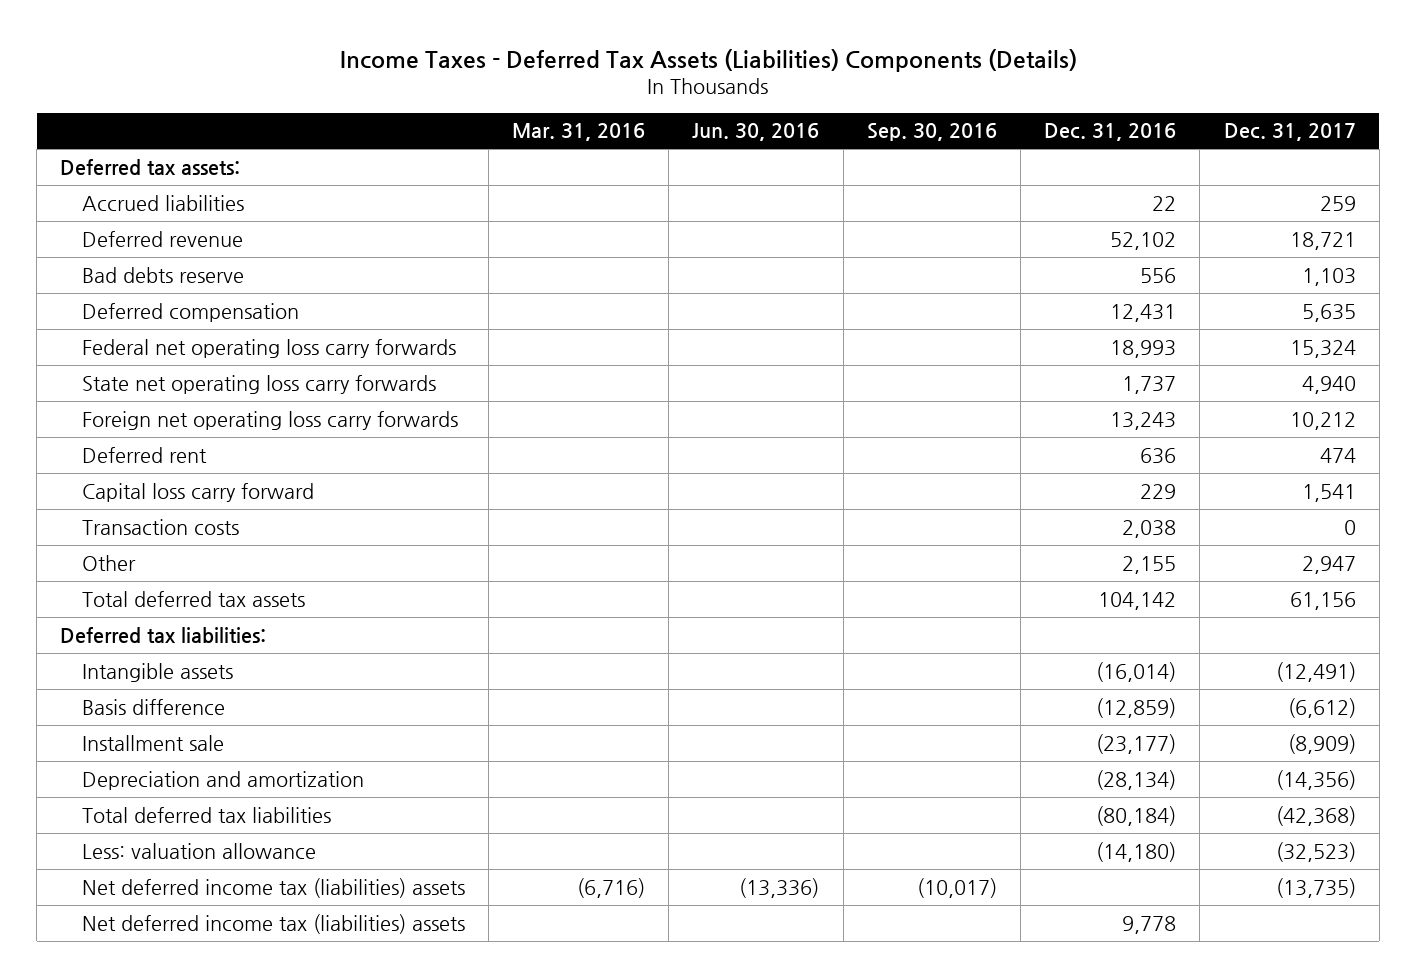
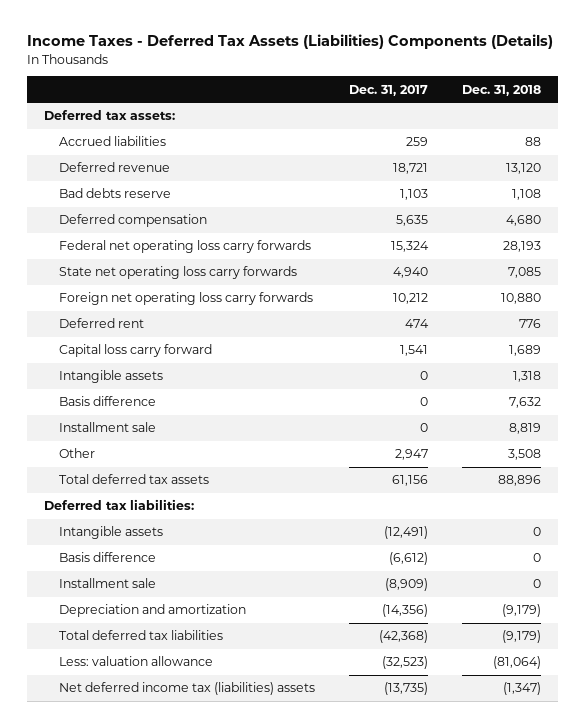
- | Mar. 31, 2016 | Jun. 30, 2016 | Sep. 30, 2016 | Dec. 31, 2016 | Dec. 31, 2017
+ | Dec. 31, 2017 | Dec. 31, 2018
- Transaction costs | | | | 2,038 | 0
+ Intangible assets | 0 | 1,318
+ Basis difference | 0 | 7,632
+ Installment sale | 0 | 8,819
- Net deferred income tax (liabilities) assets | | | | 9,778 |

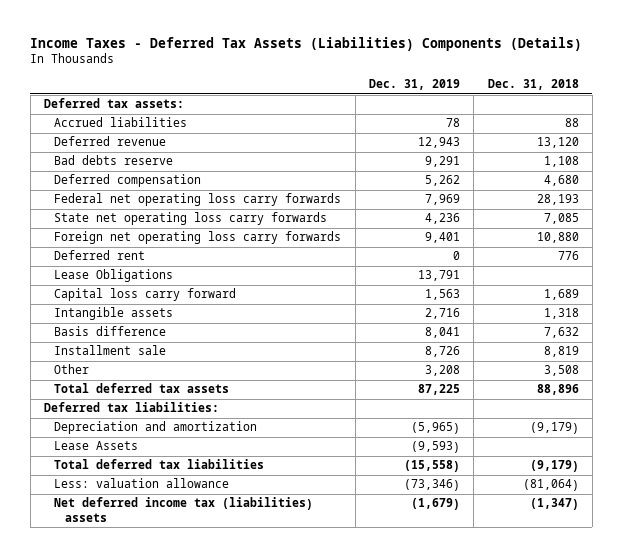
- | Dec. 31, 2017 | Dec. 31, 2018
+ | Dec. 31, 2019 | Dec. 31, 2018
+ Lease Obligations | 13,791 |
- Intangible assets | (12,491) | 0
- Basis difference | (6,612) | 0
- Installment sale | (8,909) | 0
+ Lease Assets | (9,593) |

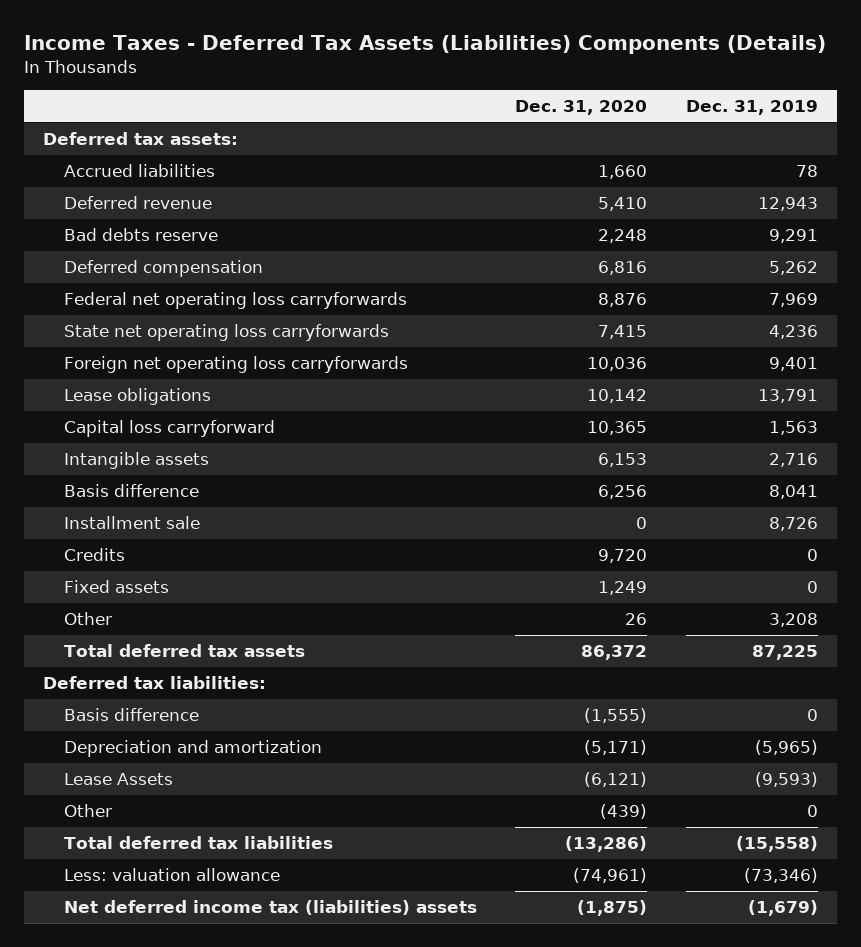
- | Dec. 31, 2019 | Dec. 31, 2018
+ | Dec. 31, 2020 | Dec. 31, 2019
- Federal net operating loss carry forwards | 7,969 | 28,193
- State net operating loss carry forwards | 4,236 | 7,085
- Foreign net operating loss carry forwards | 9,401 | 10,880
- Deferred rent | 0 | 776
- Lease Obligations | 13,791 |
- Capital loss carry forward | 1,563 | 1,689
+ Federal net operating loss carryforwards | 8,876 | 7,969
+ State net operating loss carryforwards | 7,415 | 4,236
+ Foreign net operating loss carryforwards | 10,036 | 9,401
+ Lease obligations | 10,142 | 13,791
+ Capital loss carryforward | 10,365 | 1,563
+ Credits | 9,720 | 0
+ Fixed assets | 1,249 | 0
+ Basis difference | (1,555) | 0
+ Other | (439) | 0

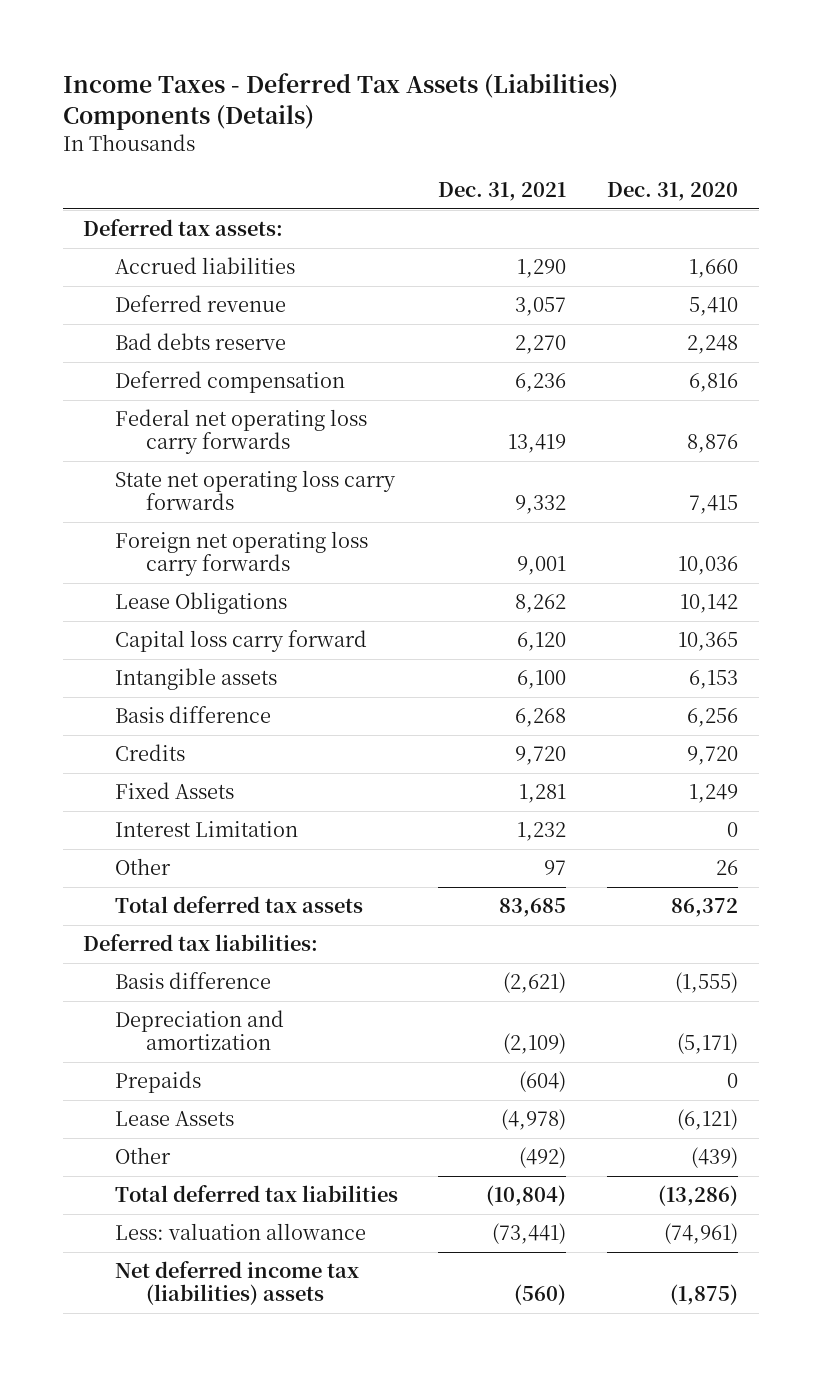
- | Dec. 31, 2020 | Dec. 31, 2019
+ | Dec. 31, 2021 | Dec. 31, 2020
- Federal net operating loss carryforwards | 8,876 | 7,969
- State net operating loss carryforwards | 7,415 | 4,236
- Foreign net operating loss carryforwards | 10,036 | 9,401
- Lease obligations | 10,142 | 13,791
- Capital loss carryforward | 10,365 | 1,563
+ Federal net operating loss carry forwards | 13,419 | 8,876
+ State net operating loss carry forwards | 9,332 | 7,415
+ Foreign net operating loss carry forwards | 9,001 | 10,036
+ Lease Obligations | 8,262 | 10,142
+ Capital loss carry forward | 6,120 | 10,365
- Installment sale | 0 | 8,726
- Fixed assets | 1,249 | 0
+ Fixed Assets | 1,281 | 1,249
+ Interest Limitation | 1,232 | 0
+ Prepaids | (604) | 0

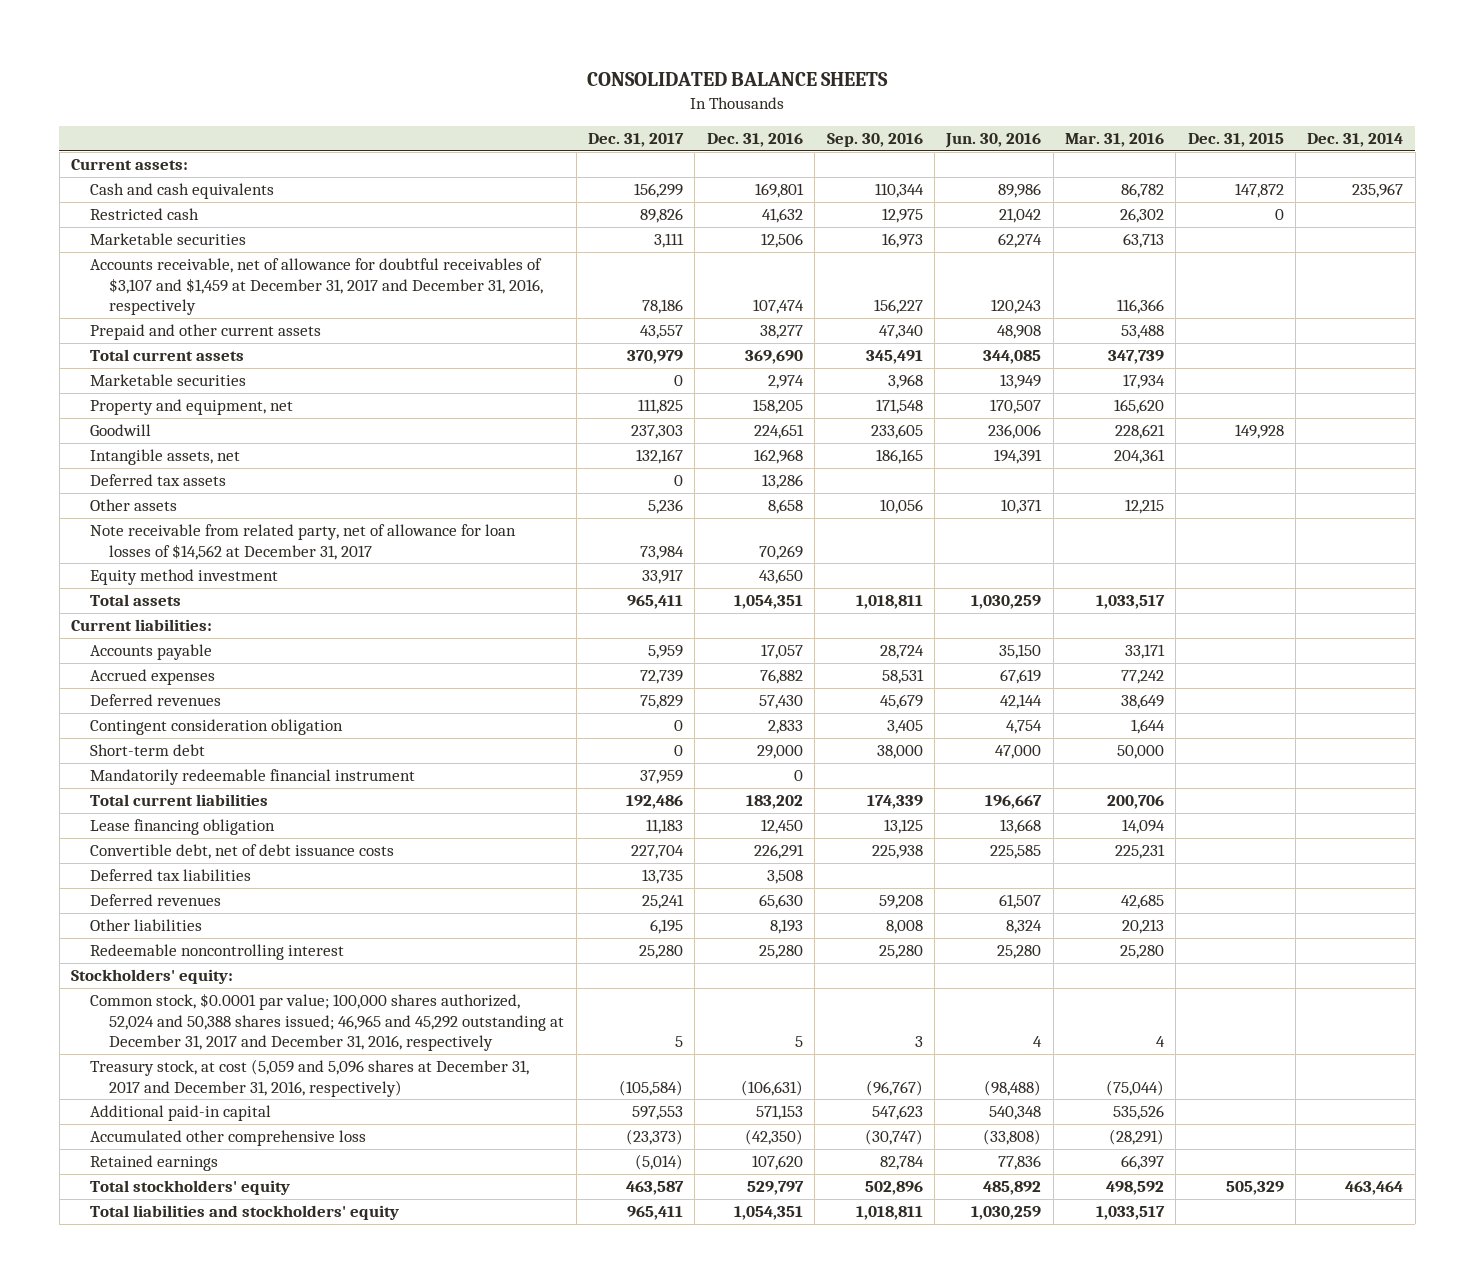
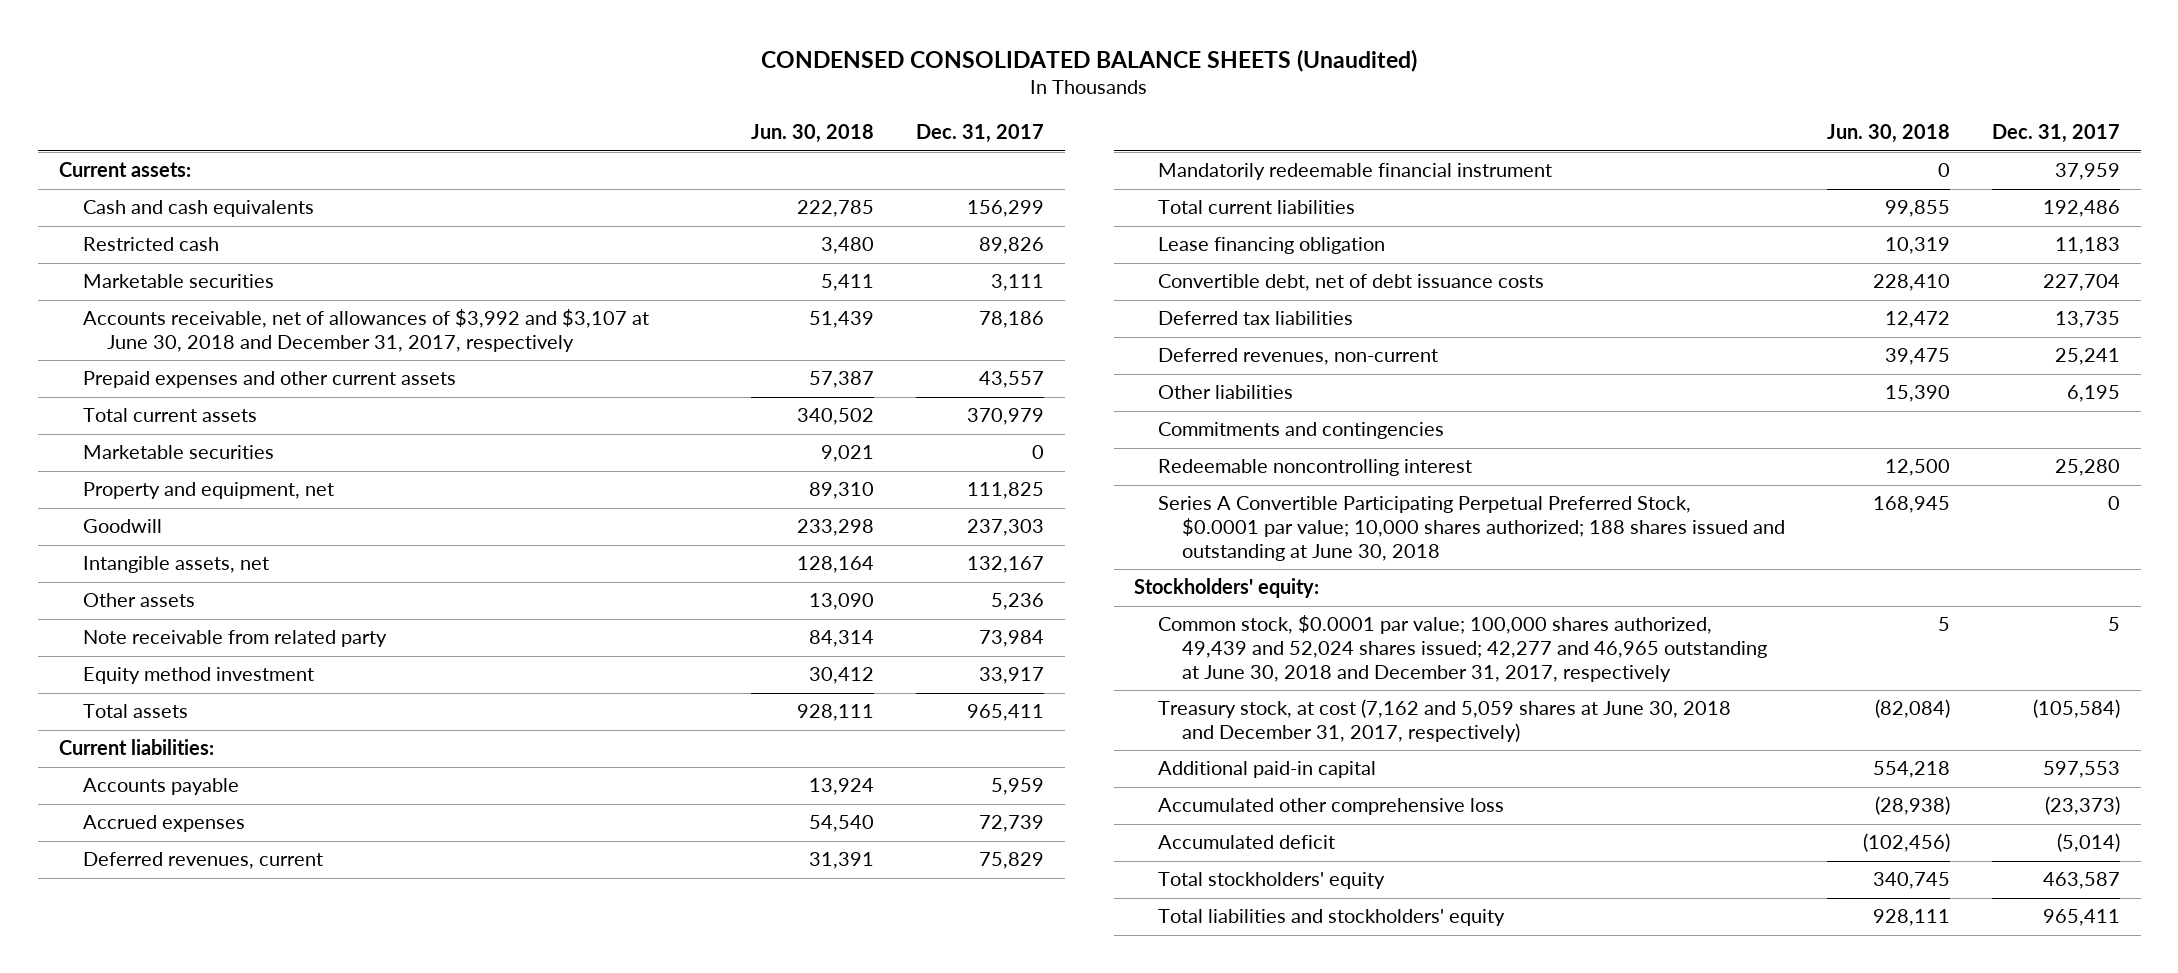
- CONSOLIDATED BALANCE SHEETS
+ CONDENSED CONSOLIDATED BALANCE SHEETS (Unaudited)
- | Dec. 31, 2017 | Dec. 31, 2016 | Sep. 30, 2016 | Jun. 30, 2016 | Mar. 31, 2016 | Dec. 31, 2015 | Dec. 31, 2014
+ | Jun. 30, 2018 | Dec. 31, 2017
- Accounts receivable, net of allowance for doubtful receivables of $3,107 and $1,459 at December 31, 2017 and December 31, 2016, respectively | 78,186 | 107,474 | 156,227 | 120,243 | 116,366 | |
- Prepaid and other current assets | 43,557 | 38,277 | 47,340 | 48,908 | 53,488 | |
+ Accounts receivable, net of allowances of $3,992 and $3,107 at June 30, 2018 and December 31, 2017, respectively | 51,439 | 78,186
+ Prepaid expenses and other current assets | 57,387 | 43,557
- Deferred tax assets | 0 | 13,286 | | | | |
- Note receivable from related party, net of allowance for loan losses of $14,562 at December 31, 2017 | 73,984 | 70,269 | | | | |
+ Note receivable from related party | 84,314 | 73,984
- Deferred revenues | 75,829 | 57,430 | 45,679 | 42,144 | 38,649 | |
- Contingent consideration obligation | 0 | 2,833 | 3,405 | 4,754 | 1,644 | |
- Short-term debt | 0 | 29,000 | 38,000 | 47,000 | 50,000 | |
+ Deferred revenues, current | 31,391 | 75,829
- Deferred revenues | 25,241 | 65,630 | 59,208 | 61,507 | 42,685 | |
+ Deferred revenues, non-current | 39,475 | 25,241
+ Commitments and contingencies
+ Series A Convertible Participating Perpetual Preferred Stock, $0.0001 par value; 10,000 shares authorized; 188 shares issued and outstanding at June 30, 2018 | 168,945 | 0
- Common stock, $0.0001 par value; 100,000 shares authorized, 52,024 and 50,388 shares issued; 46,965 and 45,292 outstanding at December 31, 2017 and December 31, 2016, respectively | 5 | 5 | 3 | 4 | 4 | |
- Treasury stock, at cost (5,059 and 5,096 shares at December 31, 2017 and December 31, 2016, respectively) | (105,584) | (106,631) | (96,767) | (98,488) | (75,044) | |
+ Common stock, $0.0001 par value; 100,000 shares authorized, 49,439 and 52,024 shares issued; 42,277 and 46,965 outstanding at June 30, 2018 and December 31, 2017, respectively | 5 | 5
+ Treasury stock, at cost (7,162 and 5,059 shares at June 30, 2018 and December 31, 2017, respectively) | (82,084) | (105,584)
- Retained earnings | (5,014) | 107,620 | 82,784 | 77,836 | 66,397 | |
+ Accumulated deficit | (102,456) | (5,014)

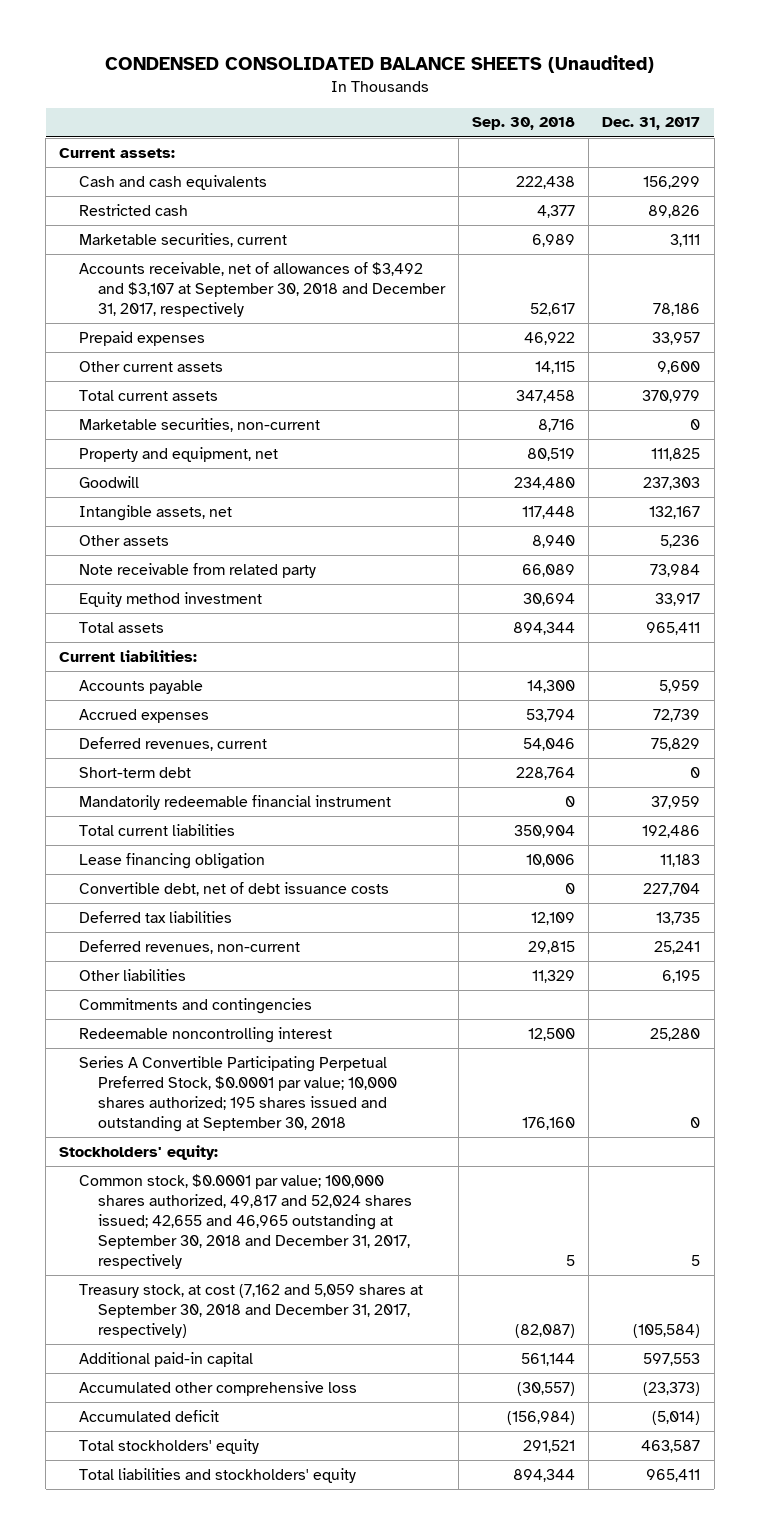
- | Jun. 30, 2018 | Dec. 31, 2017
+ | Sep. 30, 2018 | Dec. 31, 2017
- Marketable securities | 5,411 | 3,111
- Accounts receivable, net of allowances of $3,992 and $3,107 at June 30, 2018 and December 31, 2017, respectively | 51,439 | 78,186
- Prepaid expenses and other current assets | 57,387 | 43,557
+ Marketable securities, current | 6,989 | 3,111
+ Accounts receivable, net of allowances of $3,492 and $3,107 at September 30, 2018 and December 31, 2017, respectively | 52,617 | 78,186
+ Prepaid expenses | 46,922 | 33,957
+ Other current assets | 14,115 | 9,600
- Marketable securities | 9,021 | 0
+ Marketable securities, non-current | 8,716 | 0
+ Short-term debt | 228,764 | 0
- Series A Convertible Participating Perpetual Preferred Stock, $0.0001 par value; 10,000 shares authorized; 188 shares issued and outstanding at June 30, 2018 | 168,945 | 0
+ Series A Convertible Participating Perpetual Preferred Stock, $0.0001 par value; 10,000 shares authorized; 195 shares issued and outstanding at September 30, 2018 | 176,160 | 0
- Common stock, $0.0001 par value; 100,000 shares authorized, 49,439 and 52,024 shares issued; 42,277 and 46,965 outstanding at June 30, 2018 and December 31, 2017, respectively | 5 | 5
- Treasury stock, at cost (7,162 and 5,059 shares at June 30, 2018 and December 31, 2017, respectively) | (82,084) | (105,584)
+ Common stock, $0.0001 par value; 100,000 shares authorized, 49,817 and 52,024 shares issued; 42,655 and 46,965 outstanding at September 30, 2018 and December 31, 2017, respectively | 5 | 5
+ Treasury stock, at cost (7,162 and 5,059 shares at September 30, 2018 and December 31, 2017, respectively) | (82,087) | (105,584)

